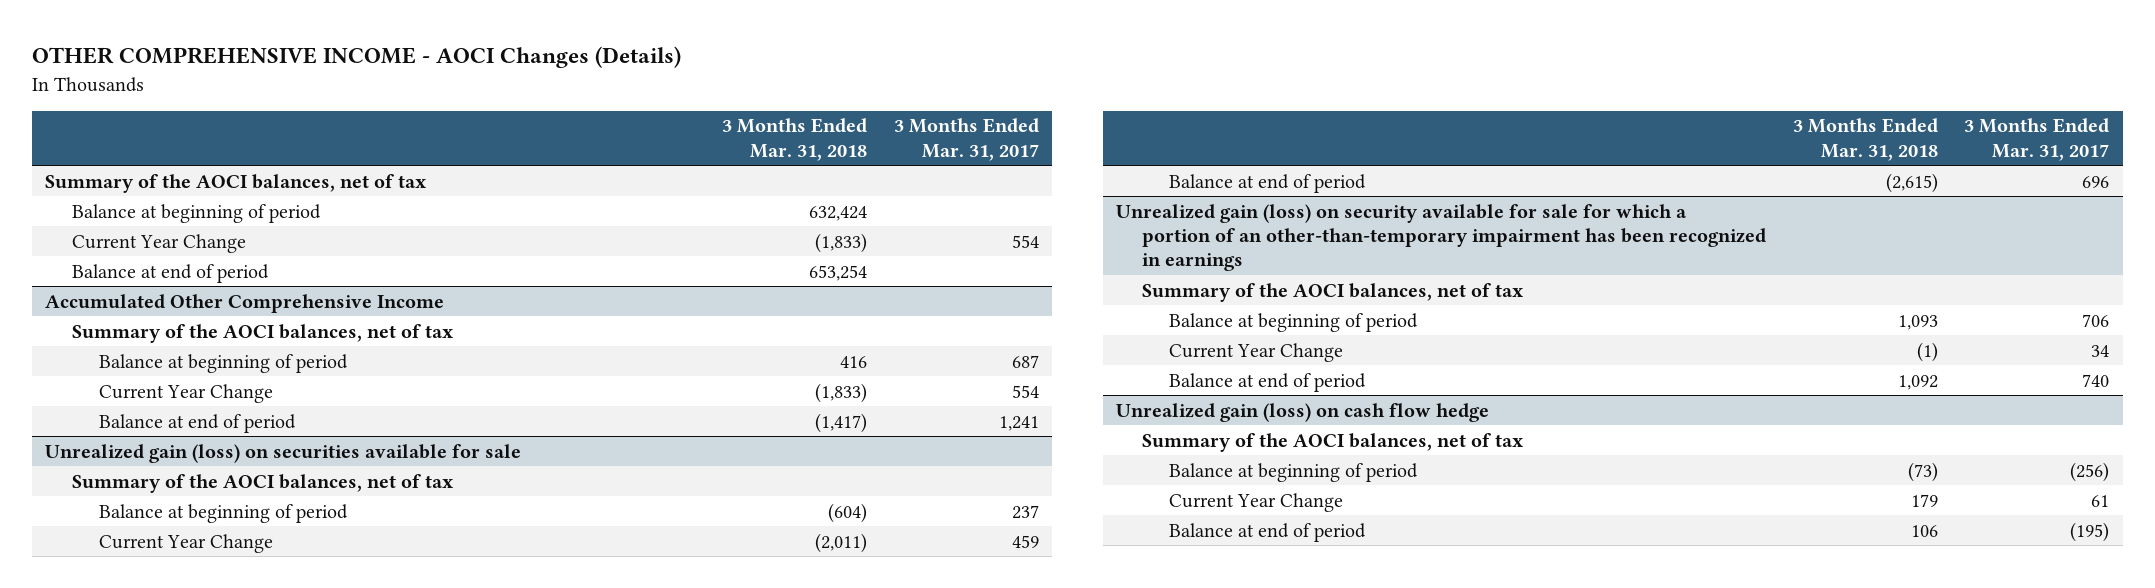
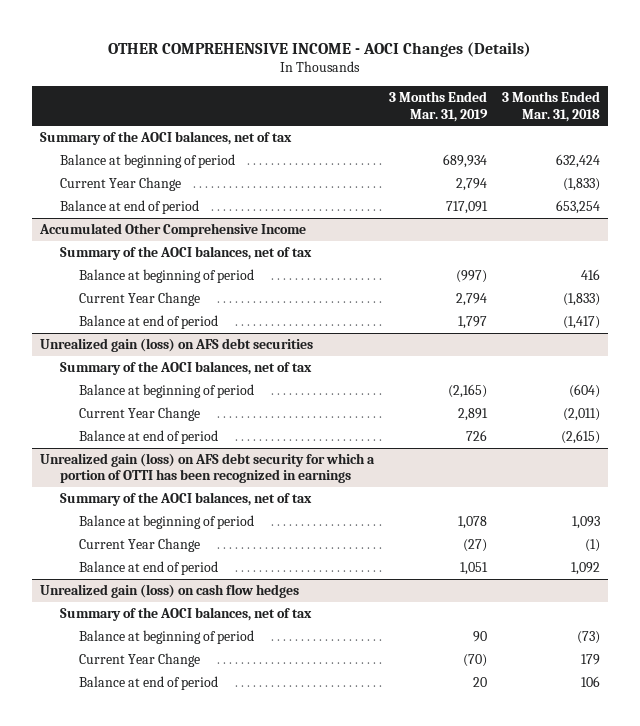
- | 3 Months Ended Mar. 31, 2018 | 3 Months Ended Mar. 31, 2017
+ | 3 Months Ended Mar. 31, 2019 | 3 Months Ended Mar. 31, 2018
- Unrealized gain (loss) on securities available for sale
+ Unrealized gain (loss) on AFS debt securities
- Unrealized gain (loss) on security available for sale for which a portion of an other-than-temporary impairment has been recognized in earnings
+ Unrealized gain (loss) on AFS debt security for which a portion of OTTI has been recognized in earnings
- Unrealized gain (loss) on cash flow hedge
+ Unrealized gain (loss) on cash flow hedges

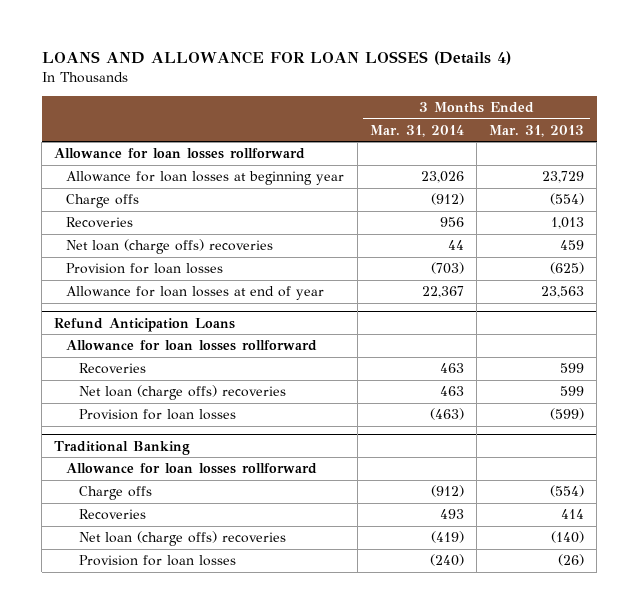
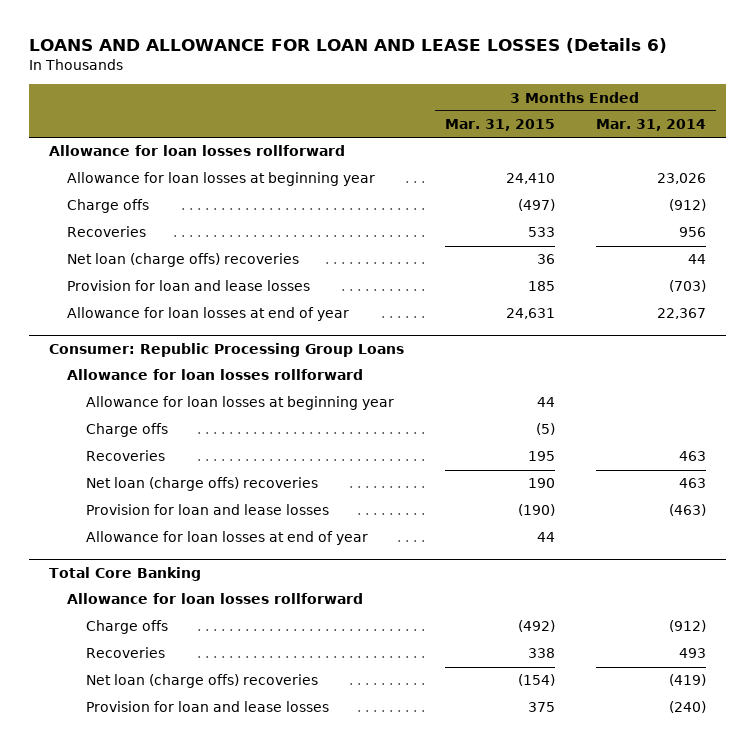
- LOANS AND ALLOWANCE FOR LOAN LOSSES (Details 4)
+ LOANS AND ALLOWANCE FOR LOAN AND LEASE LOSSES (Details 6)
- | 3 Months Ended Mar. 31, 2014 | 3 Months Ended Mar. 31, 2013
+ | 3 Months Ended Mar. 31, 2015 | 3 Months Ended Mar. 31, 2014
- Provision for loan losses | (703) | (625)
+ Provision for loan and lease losses | 185 | (703)
- Refund Anticipation Loans
+ Consumer: Republic Processing Group Loans
+ Allowance for loan losses at beginning year | 44 |
+ Charge offs | (5) |
- Provision for loan losses | (463) | (599)
- Traditional Banking
+ Provision for loan and lease losses | (190) | (463)
+ Allowance for loan losses at end of year | 44 |
+ Total Core Banking
- Provision for loan losses | (240) | (26)
+ Provision for loan and lease losses | 375 | (240)

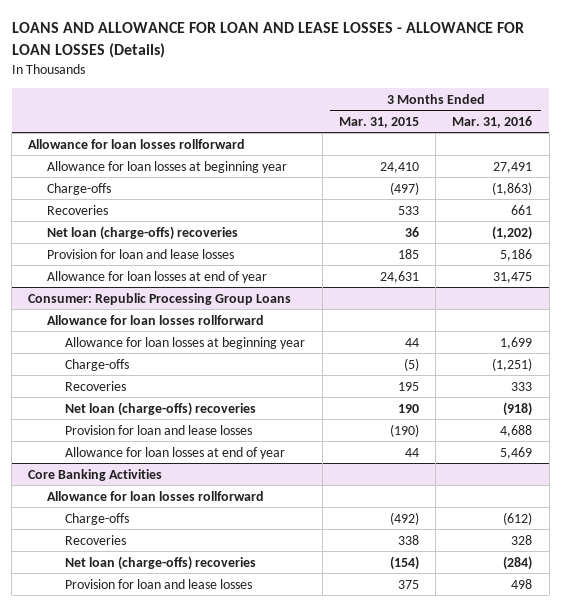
- LOANS AND ALLOWANCE FOR LOAN AND LEASE LOSSES (Details 6)
+ LOANS AND ALLOWANCE FOR LOAN AND LEASE LOSSES - ALLOWANCE FOR LOAN LOSSES (Details)
- | 3 Months Ended Mar. 31, 2015 | 3 Months Ended Mar. 31, 2014
+ | 3 Months Ended Mar. 31, 2015 | 3 Months Ended Mar. 31, 2016
- Charge offs | (497) | (912)
+ Charge-offs | (497) | (1,863)
- Net loan (charge offs) recoveries | 36 | 44
+ Net loan (charge-offs) recoveries | 36 | (1,202)
@ Consumer: Republic Processing Group Loans
- Charge offs | (5) |
+ Charge-offs | (5) | (1,251)
- Net loan (charge offs) recoveries | 190 | 463
+ Net loan (charge-offs) recoveries | 190 | (918)
- Total Core Banking
+ Core Banking Activities
- Charge offs | (492) | (912)
+ Charge-offs | (492) | (612)
- Net loan (charge offs) recoveries | (154) | (419)
+ Net loan (charge-offs) recoveries | (154) | (284)

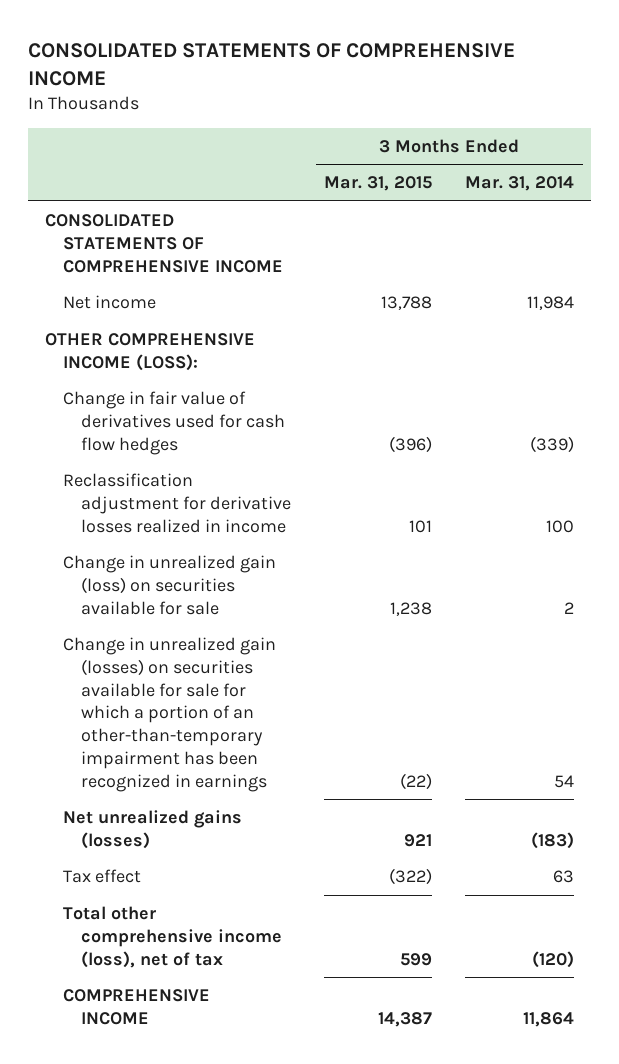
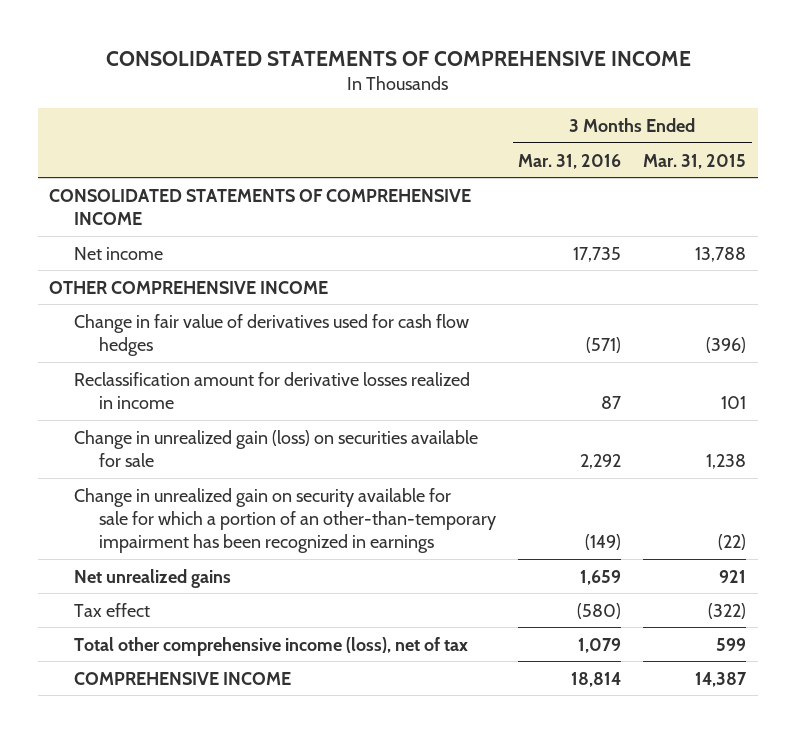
- | 3 Months Ended Mar. 31, 2015 | 3 Months Ended Mar. 31, 2014
+ | 3 Months Ended Mar. 31, 2016 | 3 Months Ended Mar. 31, 2015
- OTHER COMPREHENSIVE INCOME (LOSS):
+ OTHER COMPREHENSIVE INCOME
- Reclassification adjustment for derivative losses realized in income | 101 | 100
+ Reclassification amount for derivative losses realized in income | 87 | 101
- Change in unrealized gain (losses) on securities available for sale for which a portion of an other-than-temporary impairment has been recognized in earnings | (22) | 54
- Net unrealized gains (losses) | 921 | (183)
+ Change in unrealized gain on security available for sale for which a portion of an other-than-temporary impairment has been recognized in earnings | (149) | (22)
+ Net unrealized gains | 1,659 | 921

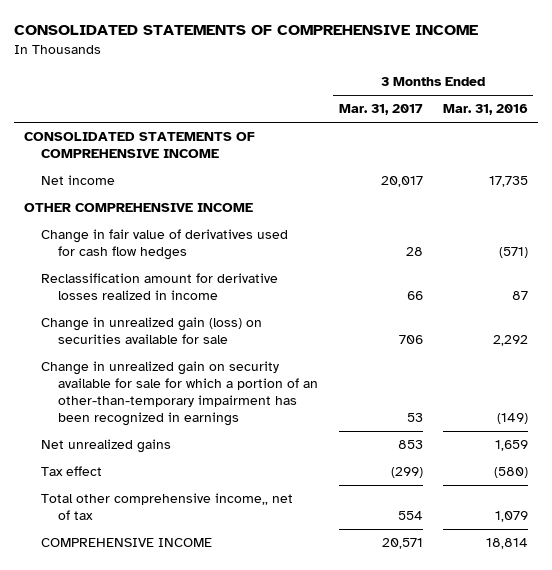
- | 3 Months Ended Mar. 31, 2016 | 3 Months Ended Mar. 31, 2015
+ | 3 Months Ended Mar. 31, 2017 | 3 Months Ended Mar. 31, 2016
- Total other comprehensive income (loss), net of tax | 1,079 | 599
+ Total other comprehensive income,, net of tax | 554 | 1,079

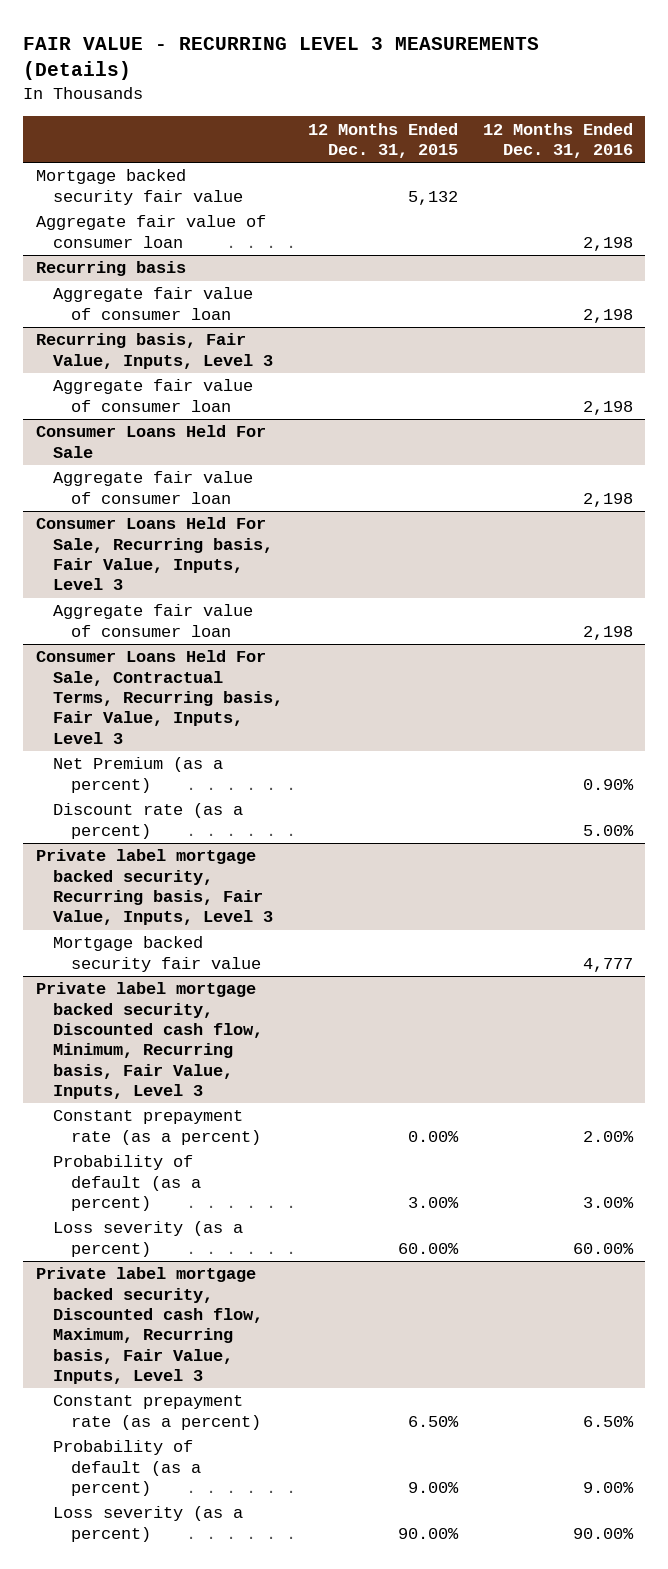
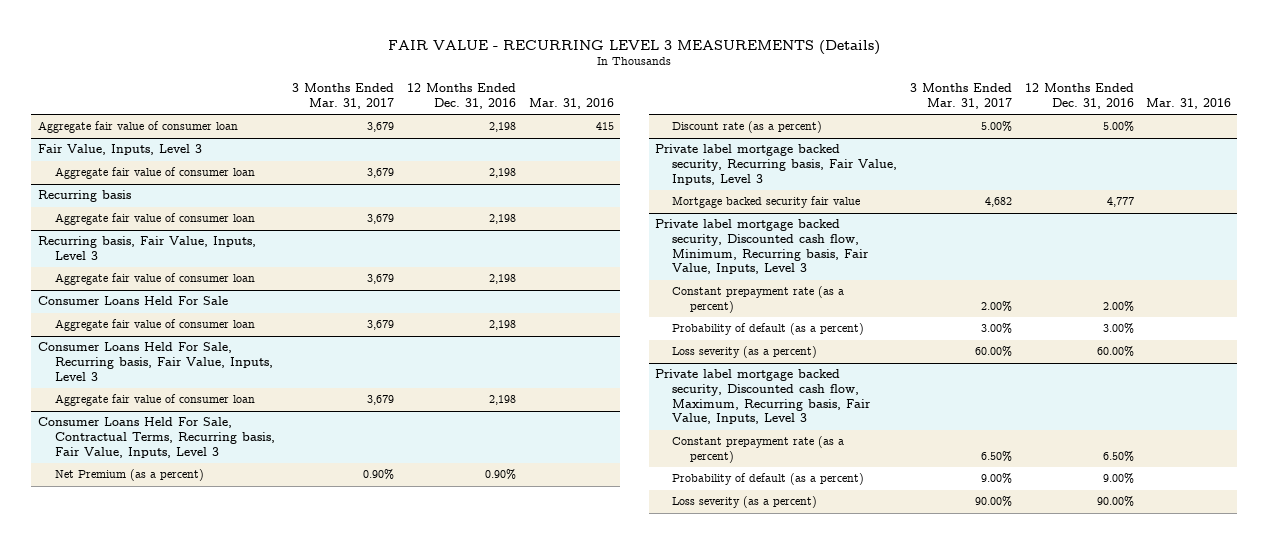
- | 12 Months Ended Dec. 31, 2015 | 12 Months Ended Dec. 31, 2016
+ | 3 Months Ended Mar. 31, 2017 | 12 Months Ended Dec. 31, 2016 | Mar. 31, 2016
- Mortgage backed security fair value | 5,132 |
+ Fair Value, Inputs, Level 3
+ Aggregate fair value of consumer loan | 3,679 | 2,198 |

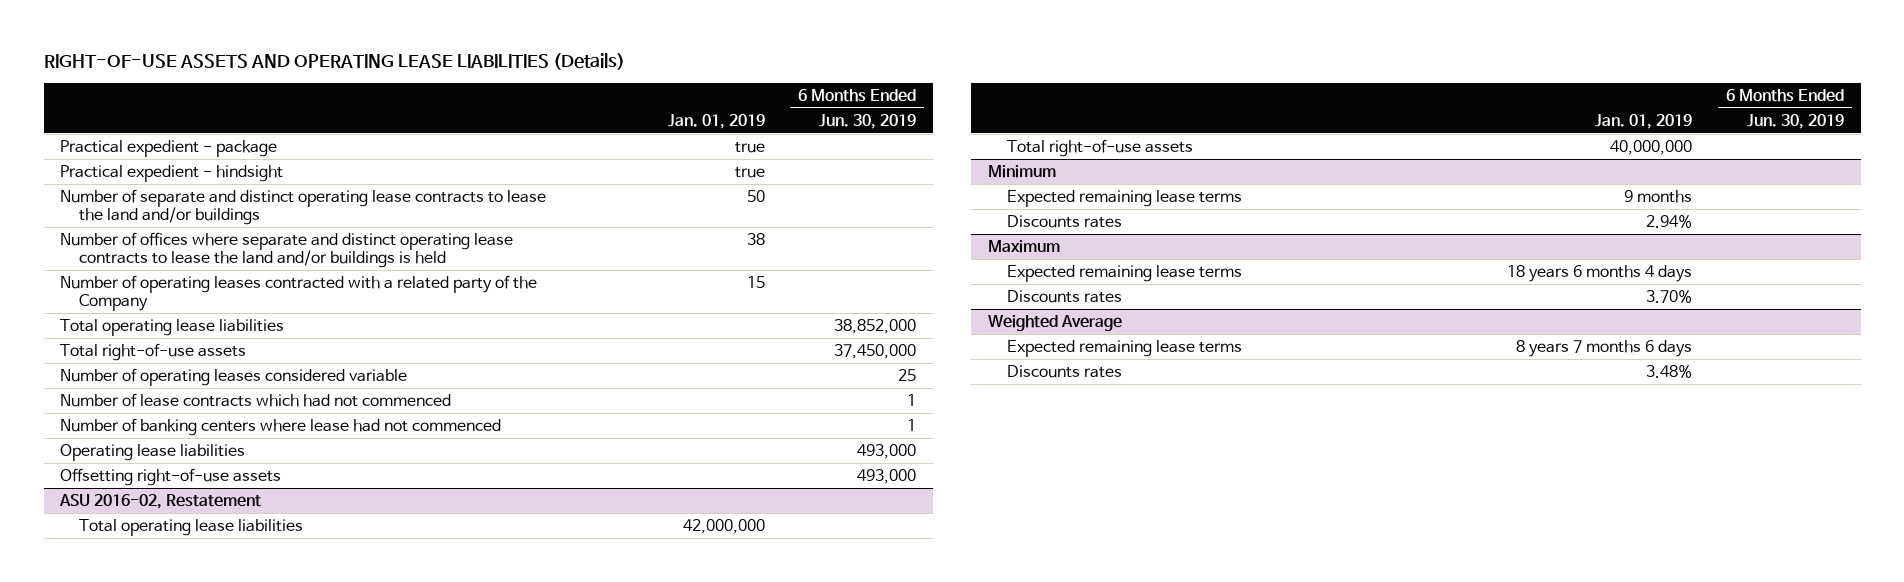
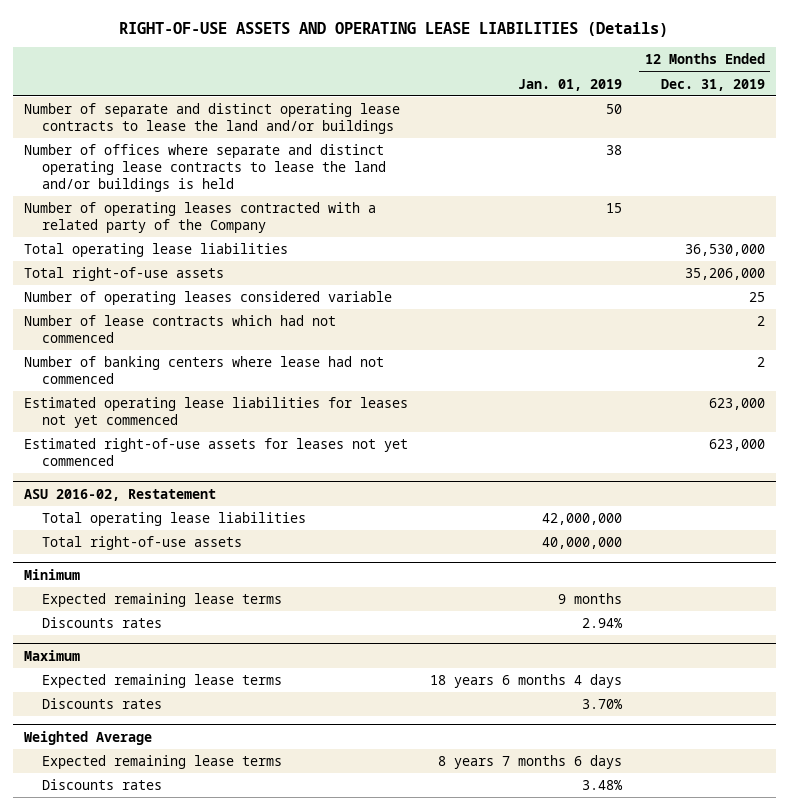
- | Jan. 01, 2019 | 6 Months Ended Jun. 30, 2019
+ | Jan. 01, 2019 | 12 Months Ended Dec. 31, 2019
- Practical expedient - package | true |
- Practical expedient - hindsight | true |
- Operating lease liabilities | | 493,000
- Offsetting right-of-use assets | | 493,000
+ Estimated operating lease liabilities for leases not yet commenced | | 623,000
+ Estimated right-of-use assets for leases not yet commenced | | 623,000

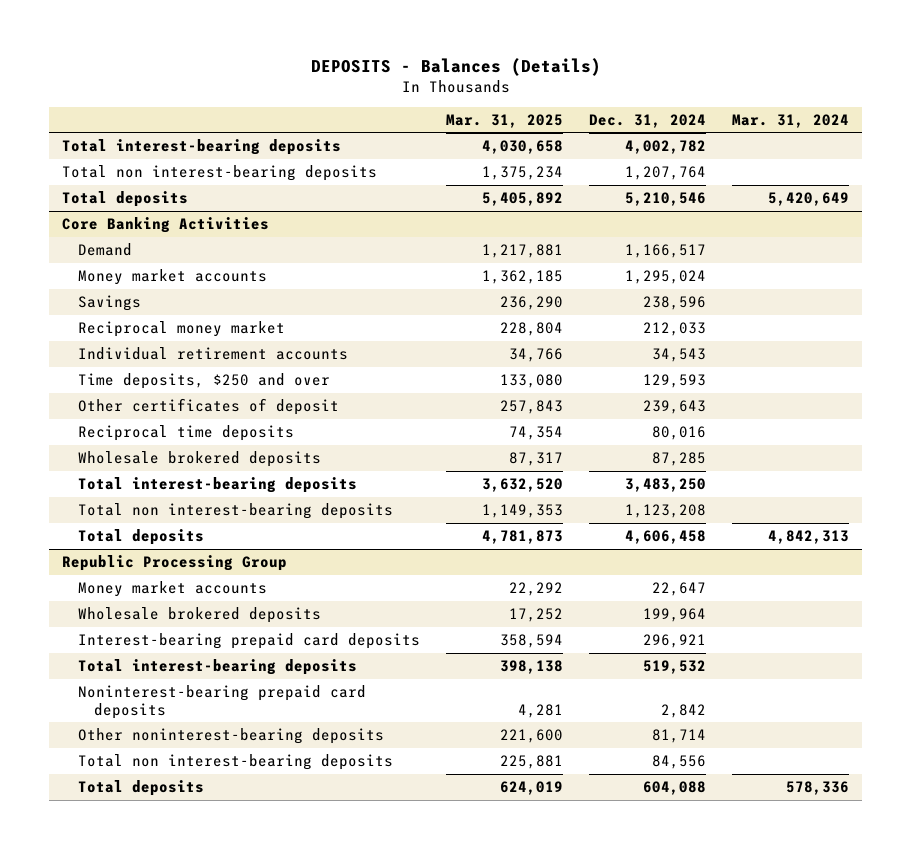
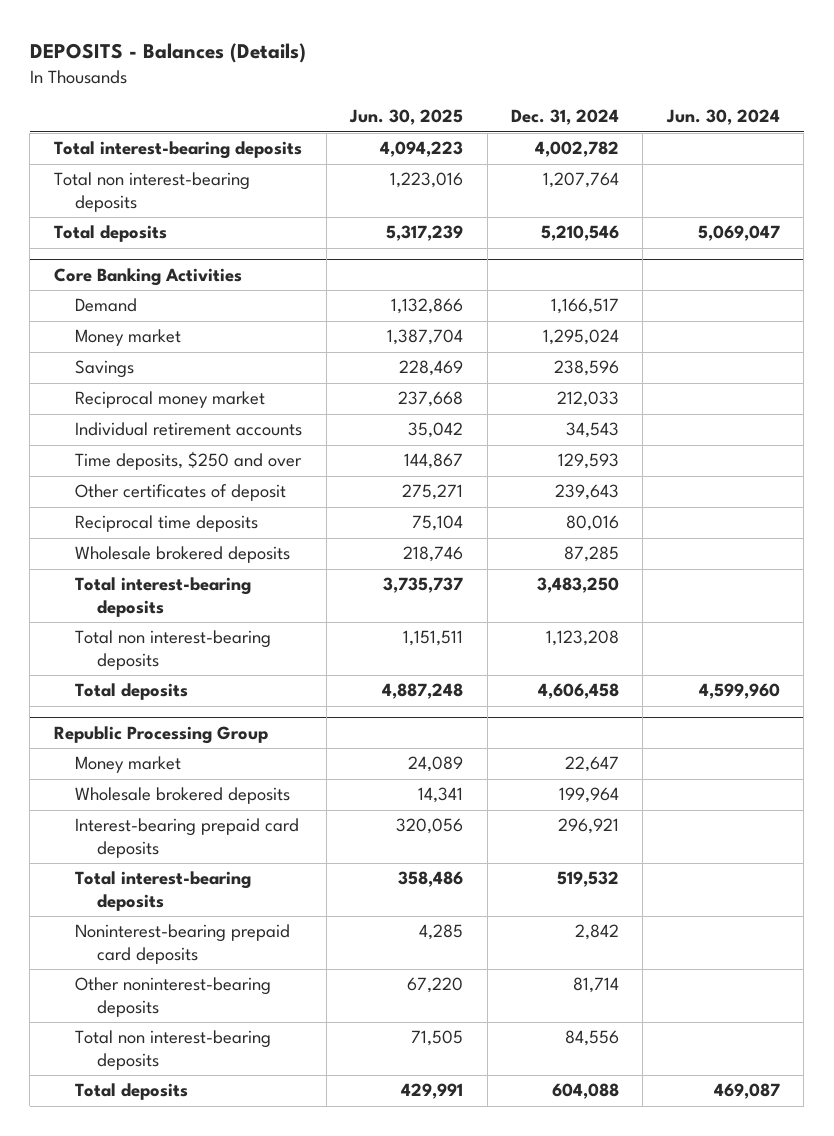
- | Mar. 31, 2025 | Dec. 31, 2024 | Mar. 31, 2024
+ | Jun. 30, 2025 | Dec. 31, 2024 | Jun. 30, 2024
@ Core Banking Activities
- Money market accounts | 1,362,185 | 1,295,024 |
+ Money market | 1,387,704 | 1,295,024 |
@ Republic Processing Group
- Money market accounts | 22,292 | 22,647 |
+ Money market | 24,089 | 22,647 |

